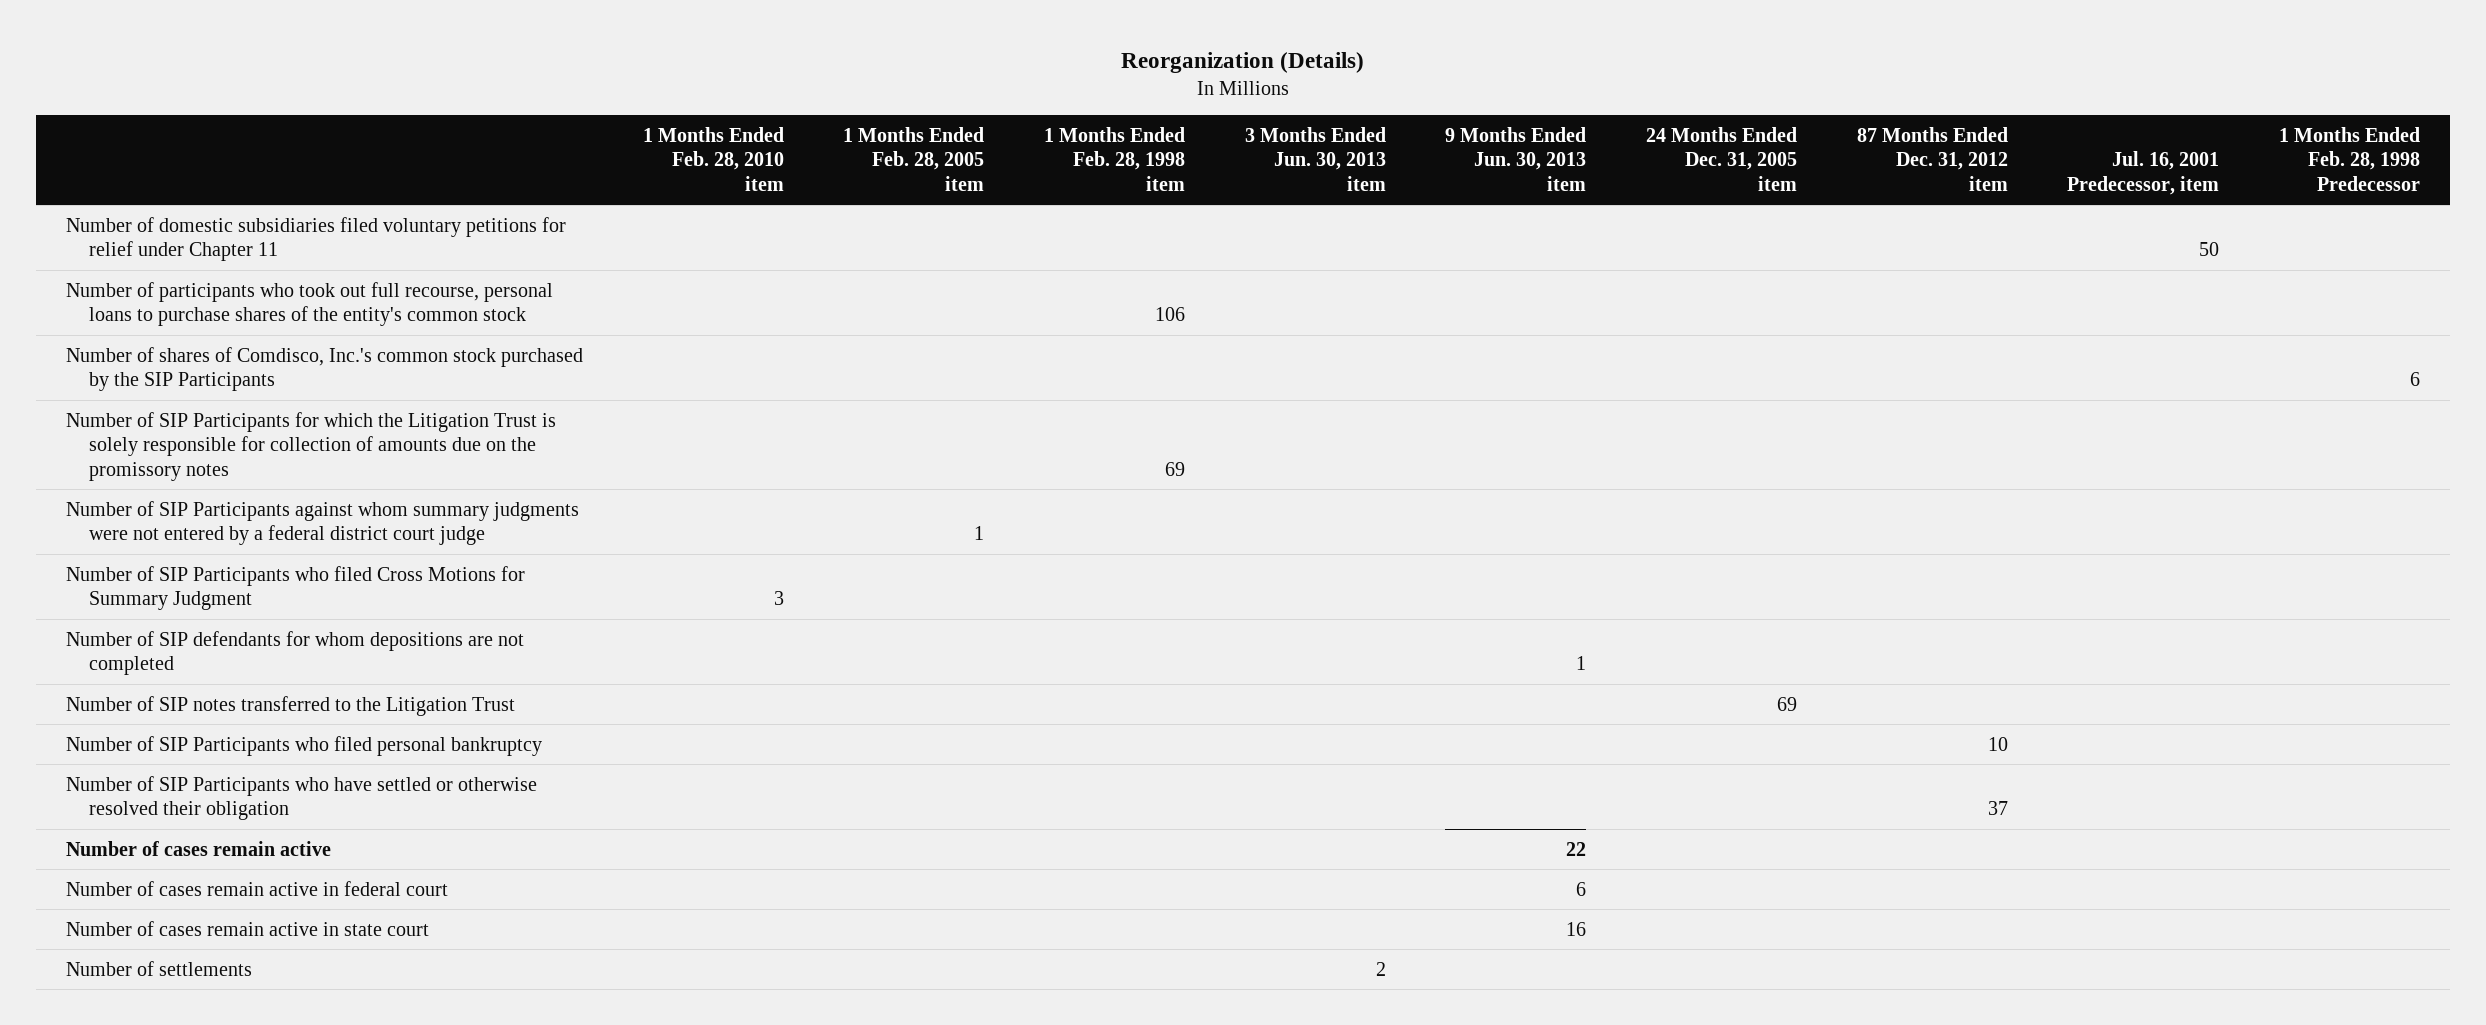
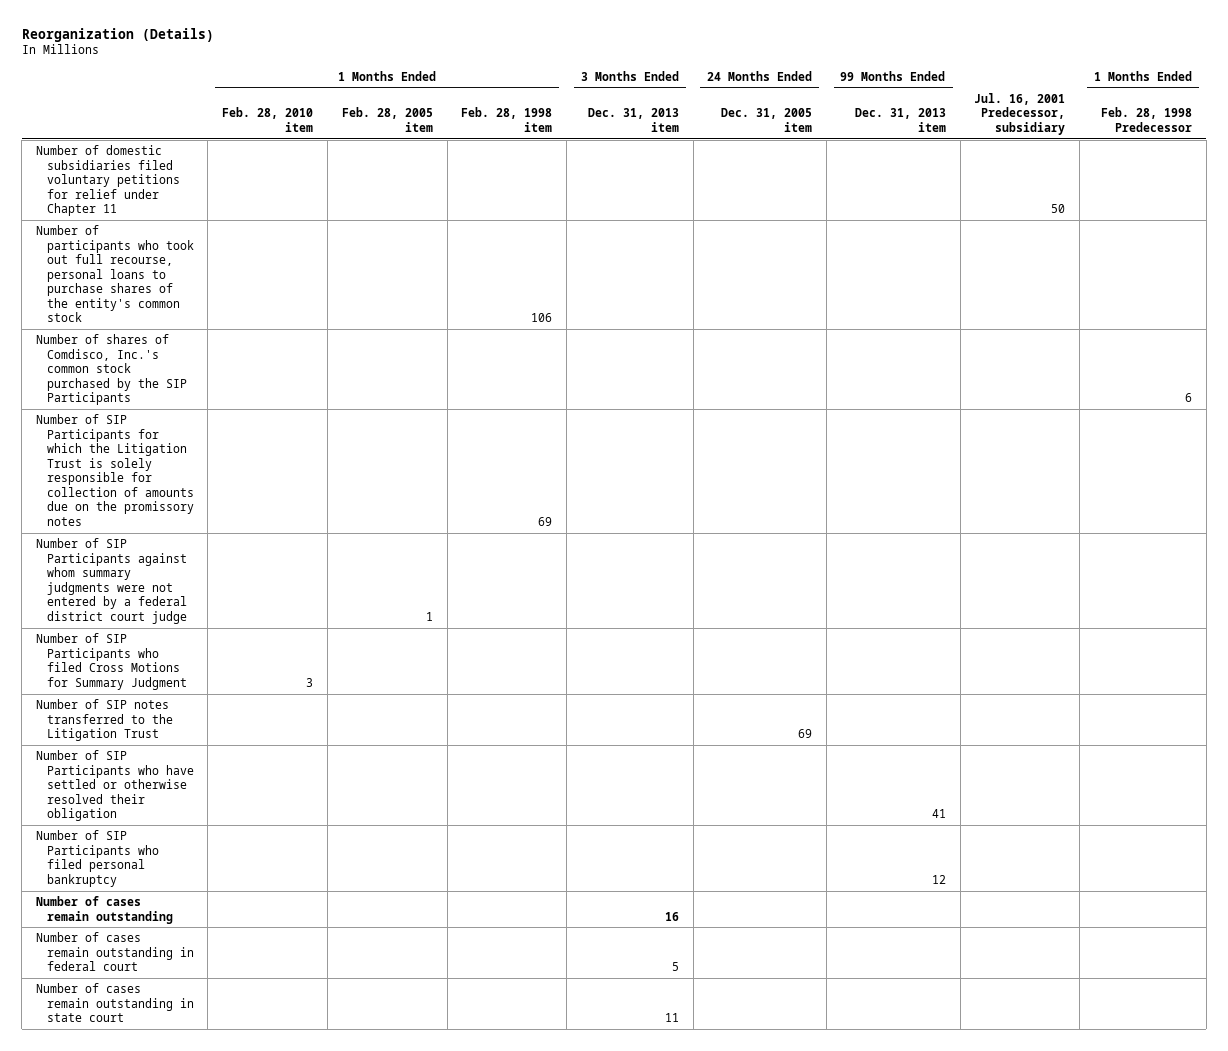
- | 1 Months Ended Feb. 28, 2010 item | 1 Months Ended Feb. 28, 2005 item | 1 Months Ended Feb. 28, 1998 item | 3 Months Ended Jun. 30, 2013 item | 9 Months Ended Jun. 30, 2013 item | 24 Months Ended Dec. 31, 2005 item | 87 Months Ended Dec. 31, 2012 item | Jul. 16, 2001 Predecessor, item | 1 Months Ended Feb. 28, 1998 Predecessor
+ | 1 Months Ended Feb. 28, 2010 item | 1 Months Ended Feb. 28, 2005 item | 1 Months Ended Feb. 28, 1998 item | 3 Months Ended Dec. 31, 2013 item | 24 Months Ended Dec. 31, 2005 item | 99 Months Ended Dec. 31, 2013 item | Jul. 16, 2001 Predecessor, subsidiary | 1 Months Ended Feb. 28, 1998 Predecessor
- Number of SIP defendants for whom depositions are not completed | | | | | 1 | | | |
- Number of cases remain active | | | | | 22 | | | |
- Number of cases remain active in federal court | | | | | 6 | | | |
- Number of cases remain active in state court | | | | | 16 | | | |
- Number of settlements | | | | 2 | | | | |
moved down: Number of SIP Participants who filed personal bankruptcy | | | | | | 12 | |
+ Number of cases remain outstanding | | | | 16 | | | |
+ Number of cases remain outstanding in federal court | | | | 5 | | | |
+ Number of cases remain outstanding in state court | | | | 11 | | | |

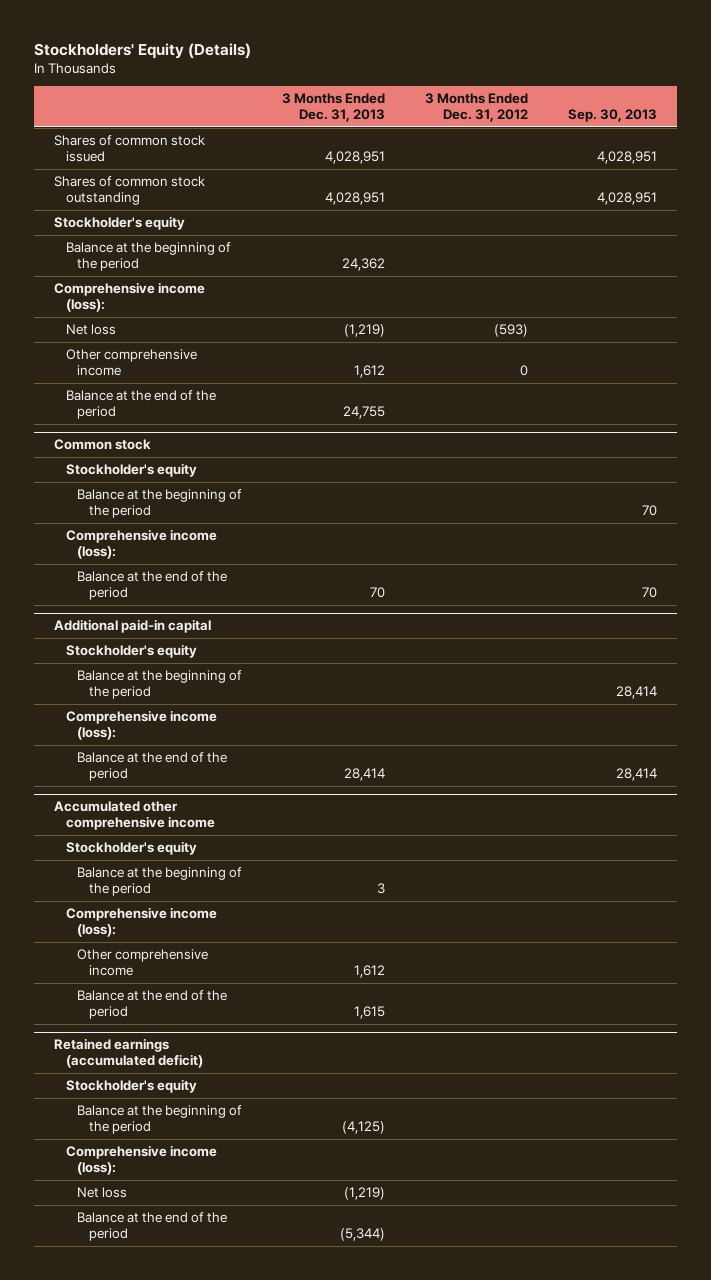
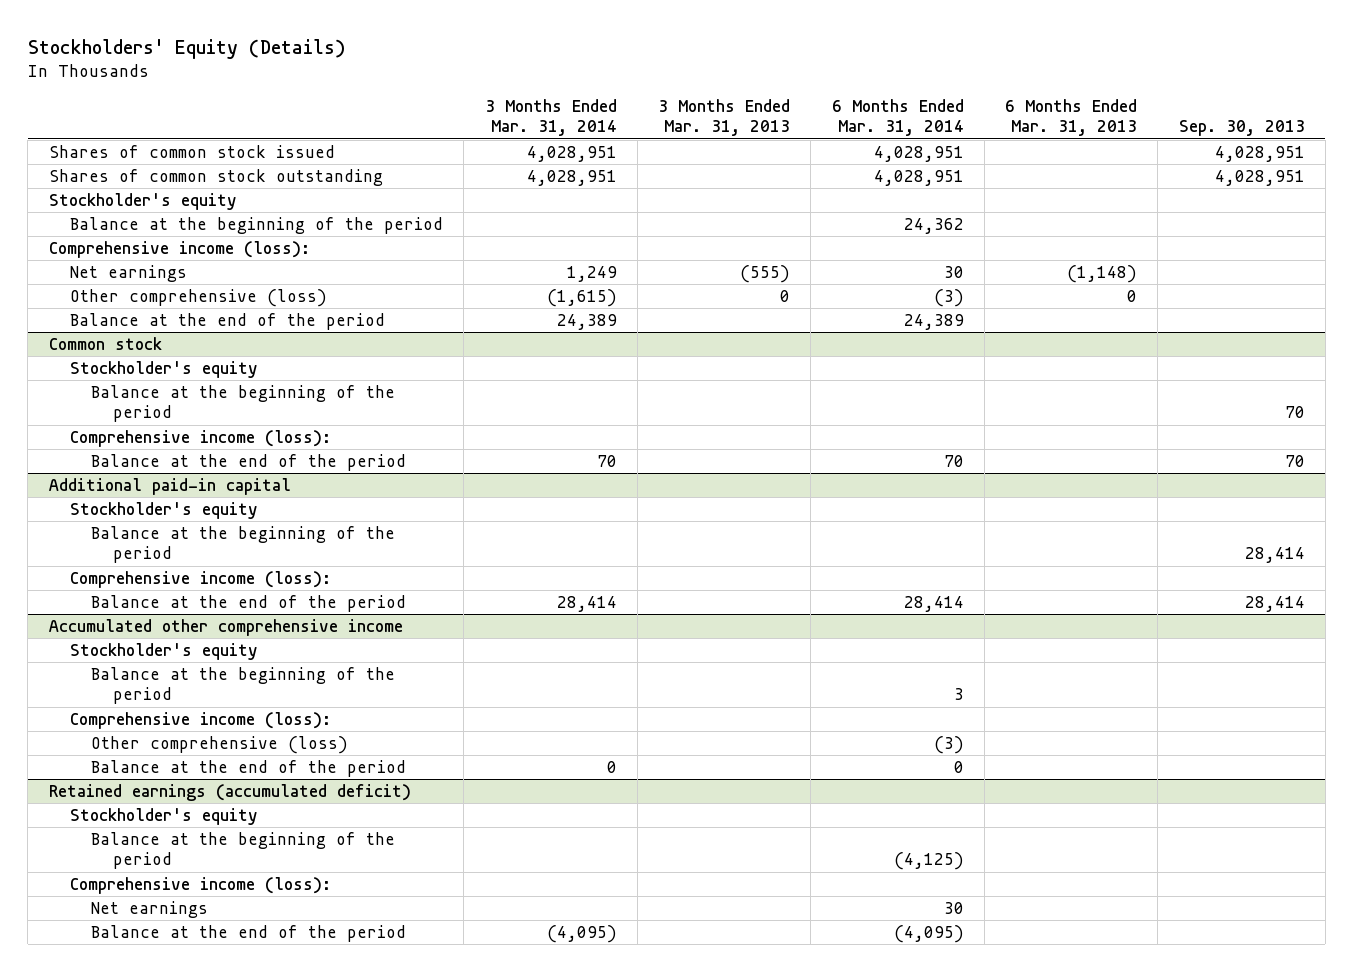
- | 3 Months Ended Dec. 31, 2013 | 3 Months Ended Dec. 31, 2012 | Sep. 30, 2013
+ | 3 Months Ended Mar. 31, 2014 | 3 Months Ended Mar. 31, 2013 | 6 Months Ended Mar. 31, 2014 | 6 Months Ended Mar. 31, 2013 | Sep. 30, 2013
- Net loss | (1,219) | (593) |
- Other comprehensive income | 1,612 | 0 |
+ Net earnings | 1,249 | (555) | 30 | (1,148) |
+ Other comprehensive (loss) | (1,615) | 0 | (3) | 0 |
@ Accumulated other comprehensive income
- Other comprehensive income | 1,612 | |
+ Other comprehensive (loss) | | | (3) | |
@ Retained earnings (accumulated deficit)
- Net loss | (1,219) | |
+ Net earnings | | | 30 | |

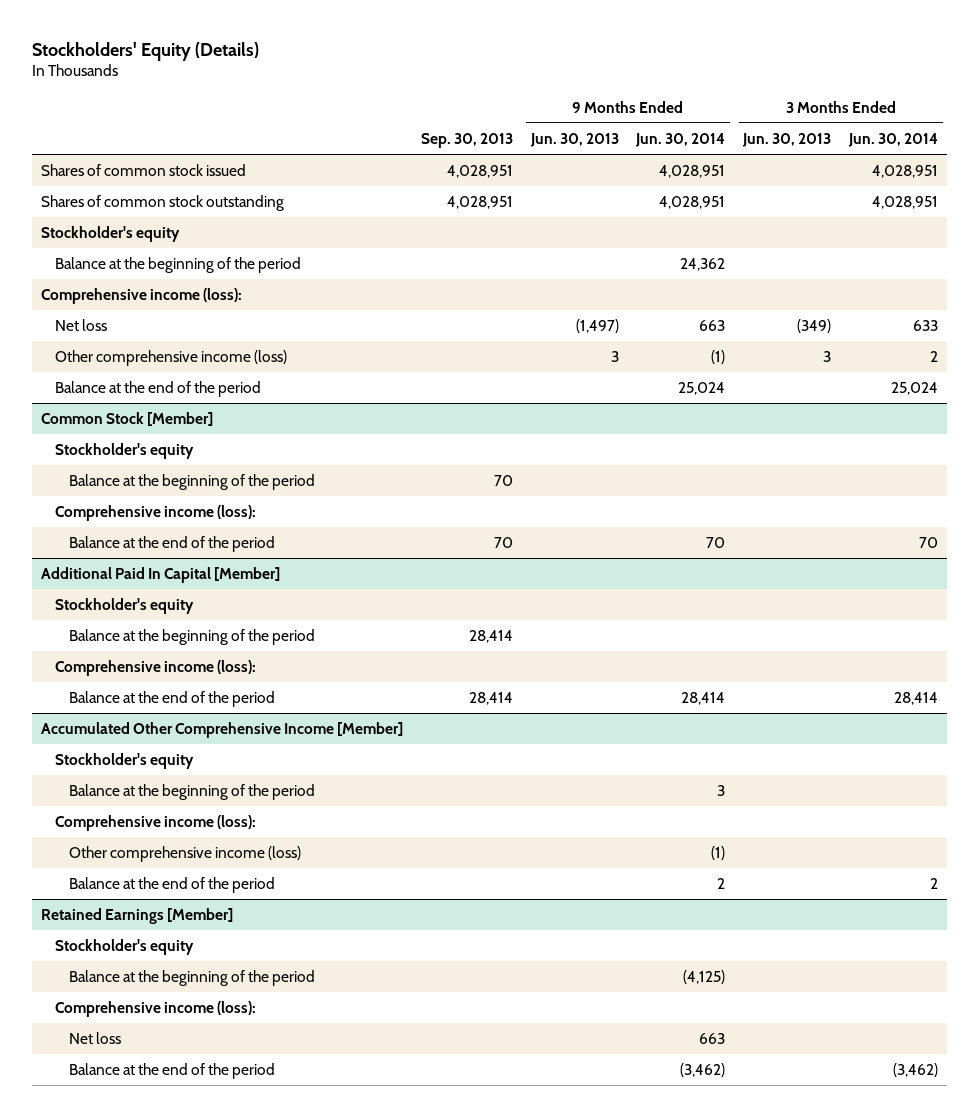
- | 3 Months Ended Mar. 31, 2014 | 3 Months Ended Mar. 31, 2013 | 6 Months Ended Mar. 31, 2014 | 6 Months Ended Mar. 31, 2013 | Sep. 30, 2013
+ | Sep. 30, 2013 | 9 Months Ended Jun. 30, 2013 | 9 Months Ended Jun. 30, 2014 | 3 Months Ended Jun. 30, 2013 | 3 Months Ended Jun. 30, 2014
- Net earnings | 1,249 | (555) | 30 | (1,148) |
- Other comprehensive (loss) | (1,615) | 0 | (3) | 0 |
+ Net loss | | (1,497) | 663 | (349) | 633
+ Other comprehensive income (loss) | | 3 | (1) | 3 | 2
- Common stock
+ Common Stock [Member]
- Additional paid-in capital
+ Additional Paid In Capital [Member]
- Accumulated other comprehensive income
+ Accumulated Other Comprehensive Income [Member]
- Other comprehensive (loss) | | | (3) | |
+ Other comprehensive income (loss) | | | (1) | |
- Retained earnings (accumulated deficit)
+ Retained Earnings [Member]
- Net earnings | | | 30 | |
+ Net loss | | | 663 | |

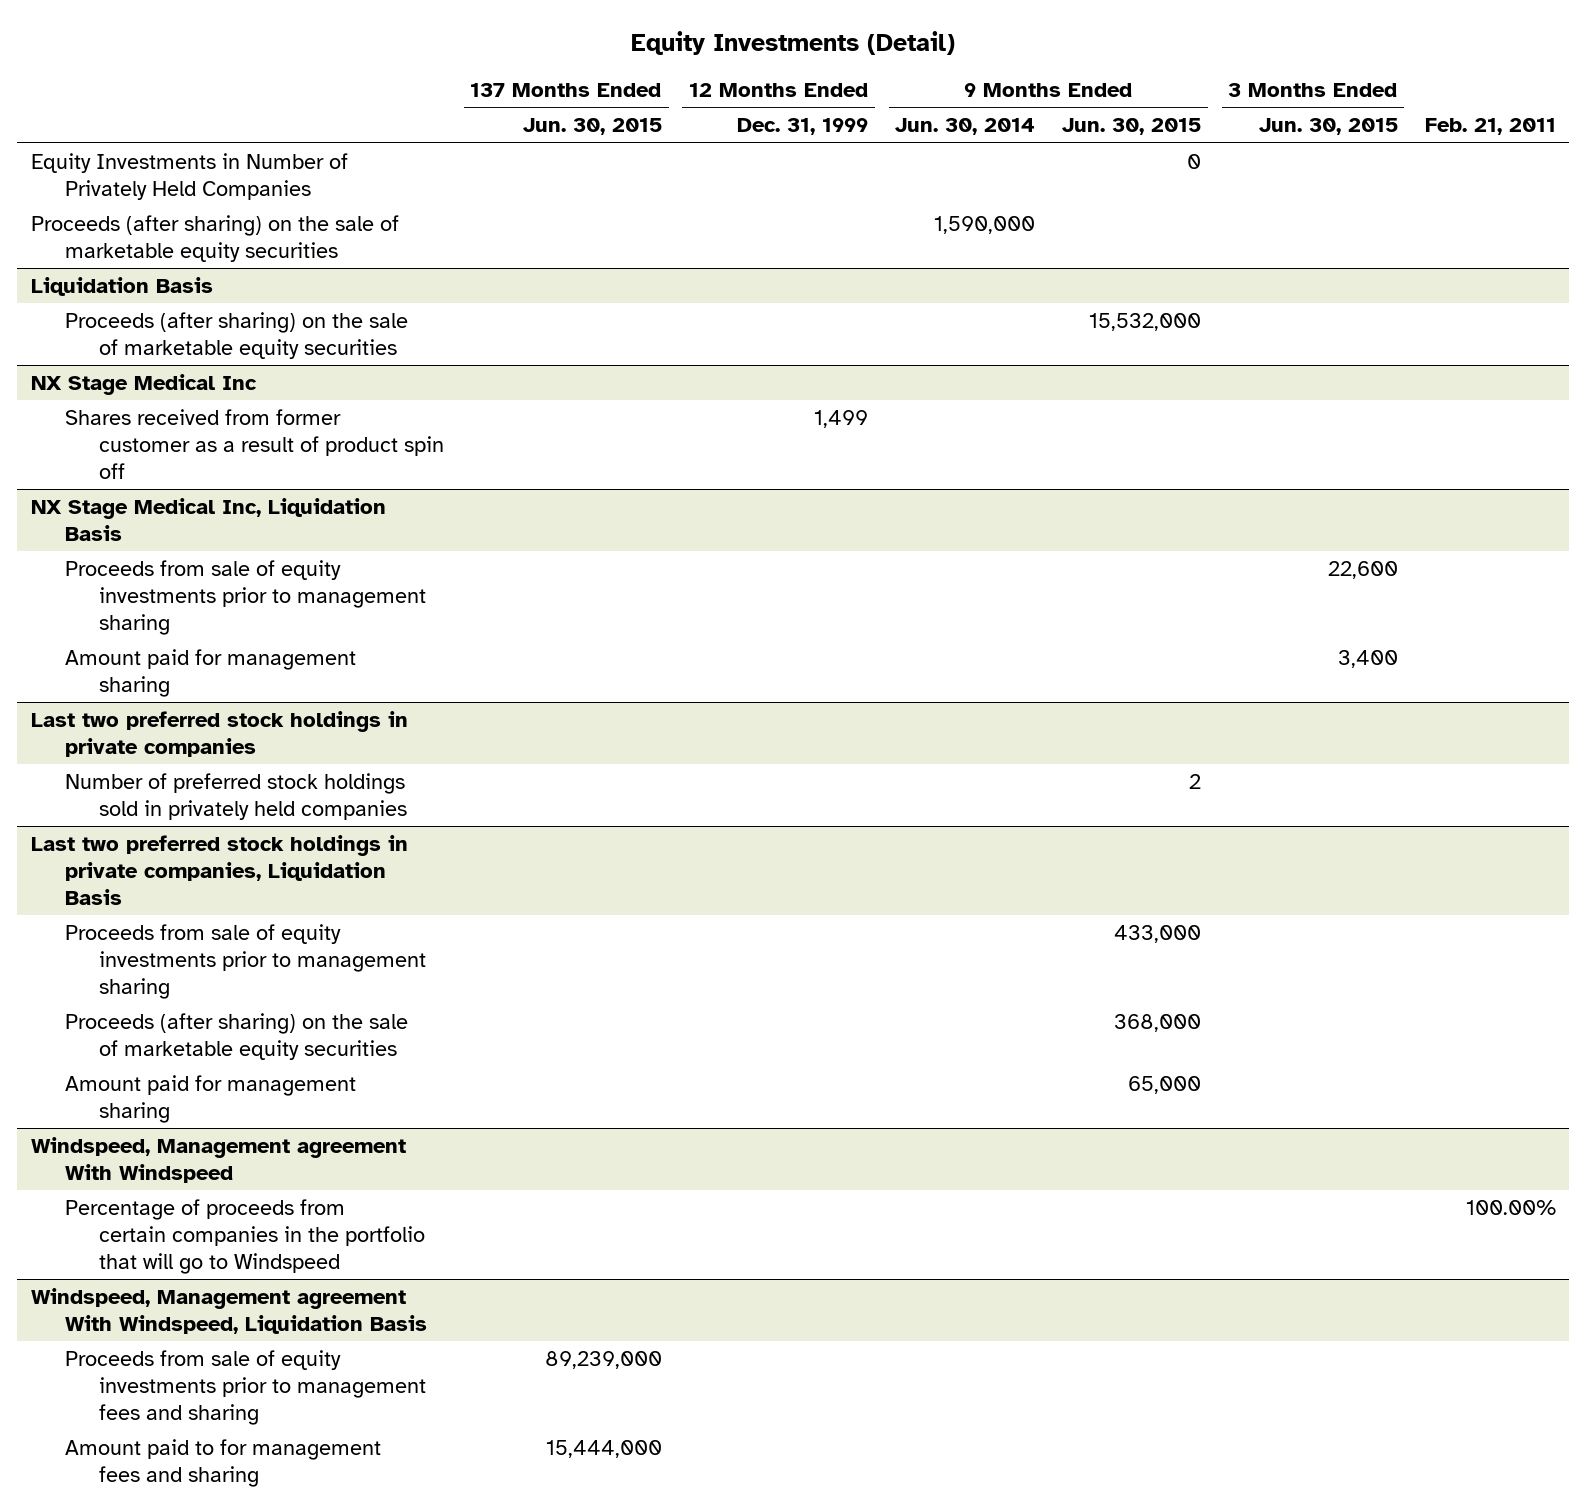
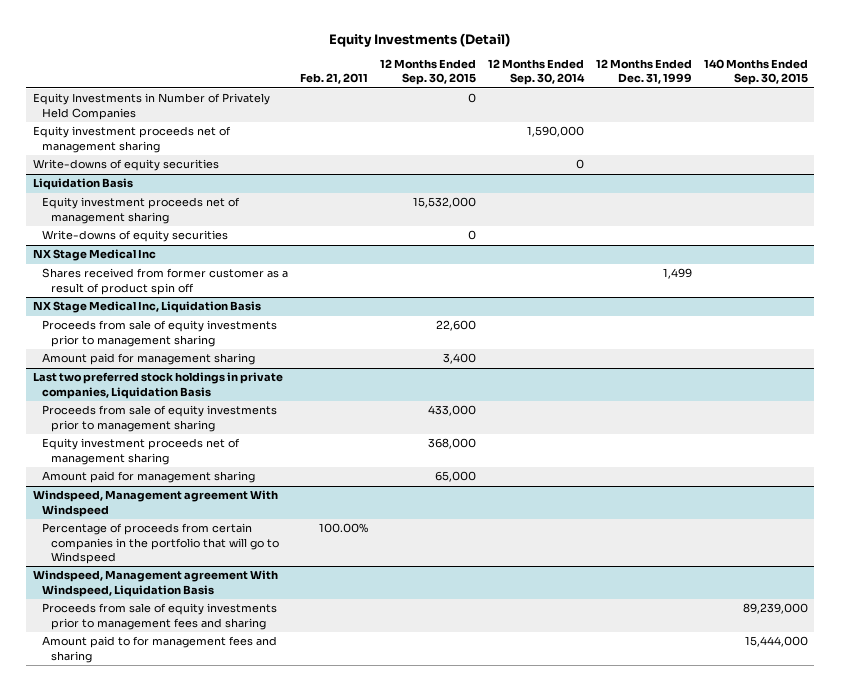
- | 137 Months Ended Jun. 30, 2015 | 12 Months Ended Dec. 31, 1999 | 9 Months Ended Jun. 30, 2014 | 9 Months Ended Jun. 30, 2015 | 3 Months Ended Jun. 30, 2015 | Feb. 21, 2011
+ | Feb. 21, 2011 | 12 Months Ended Sep. 30, 2015 | 12 Months Ended Sep. 30, 2014 | 12 Months Ended Dec. 31, 1999 | 140 Months Ended Sep. 30, 2015
- Proceeds (after sharing) on the sale of marketable equity securities | | | 1,590,000 | | |
+ Equity investment proceeds net of management sharing | | | 1,590,000 | |
+ Write-downs of equity securities | | | 0 | |
@ Liquidation Basis
- Proceeds (after sharing) on the sale of marketable equity securities | | | | 15,532,000 | |
+ Equity investment proceeds net of management sharing | | 15,532,000 | | |
+ Write-downs of equity securities | | 0 | | |
- Last two preferred stock holdings in private companies
- Number of preferred stock holdings sold in privately held companies | | | | 2 | |
@ Last two preferred stock holdings in private companies, Liquidation Basis
- Proceeds (after sharing) on the sale of marketable equity securities | | | | 368,000 | |
+ Equity investment proceeds net of management sharing | | 368,000 | | |

